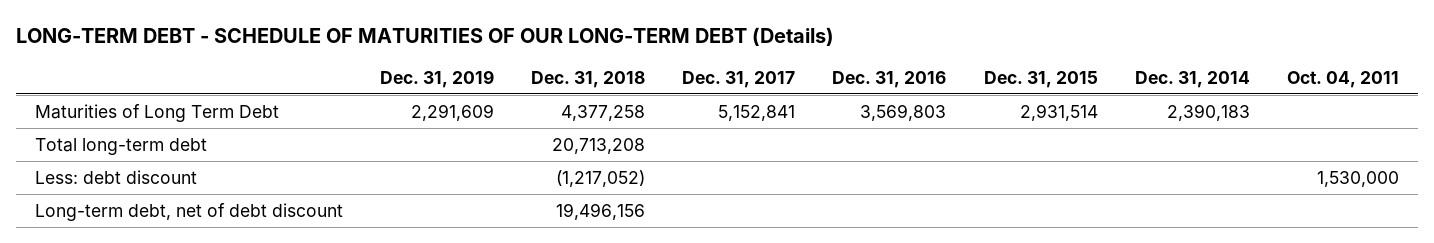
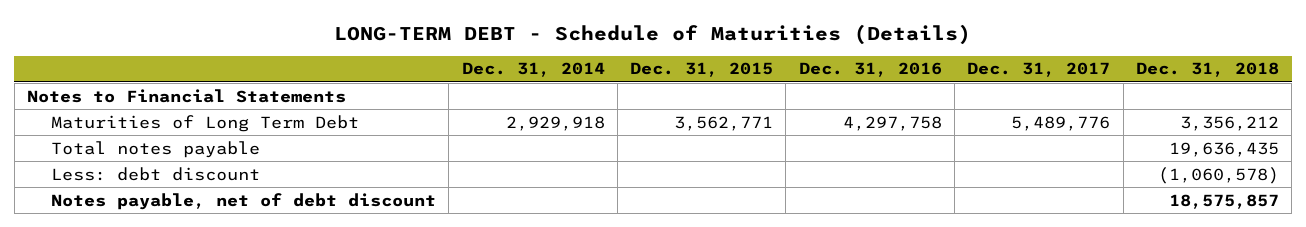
- LONG-TERM DEBT - SCHEDULE OF MATURITIES OF OUR LONG-TERM DEBT (Details)
+ LONG-TERM DEBT - Schedule of Maturities (Details)
- | Dec. 31, 2019 | Dec. 31, 2018 | Dec. 31, 2017 | Dec. 31, 2016 | Dec. 31, 2015 | Dec. 31, 2014 | Oct. 04, 2011
+ | Dec. 31, 2014 | Dec. 31, 2015 | Dec. 31, 2016 | Dec. 31, 2017 | Dec. 31, 2018
- Maturities of Long Term Debt | 2,291,609 | 4,377,258 | 5,152,841 | 3,569,803 | 2,931,514 | 2,390,183 |
- Total long-term debt | | 20,713,208 | | | | |
- Less: debt discount | | (1,217,052) | | | | | 1,530,000
- Long-term debt, net of debt discount | | 19,496,156 | | | | |
+ Notes to Financial Statements
+ Maturities of Long Term Debt | 2,929,918 | 3,562,771 | 4,297,758 | 5,489,776 | 3,356,212
+ Total notes payable | | | | | 19,636,435
+ Less: debt discount | | | | | (1,060,578)
+ Notes payable, net of debt discount | | | | | 18,575,857

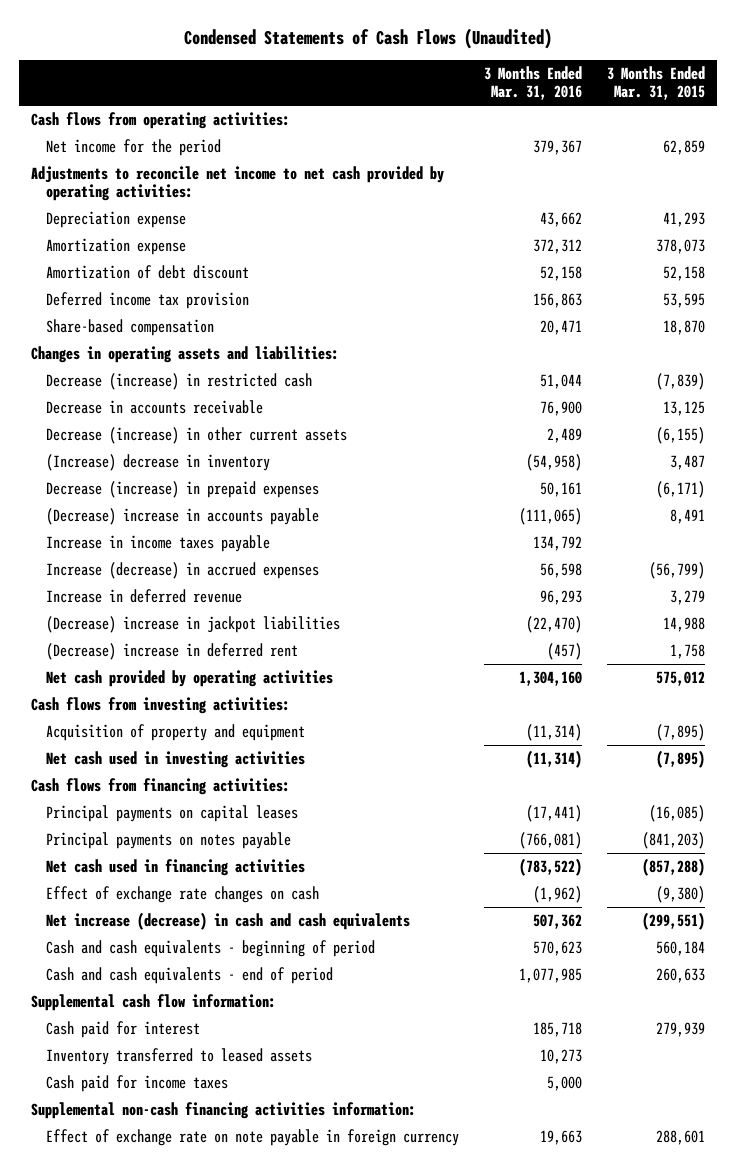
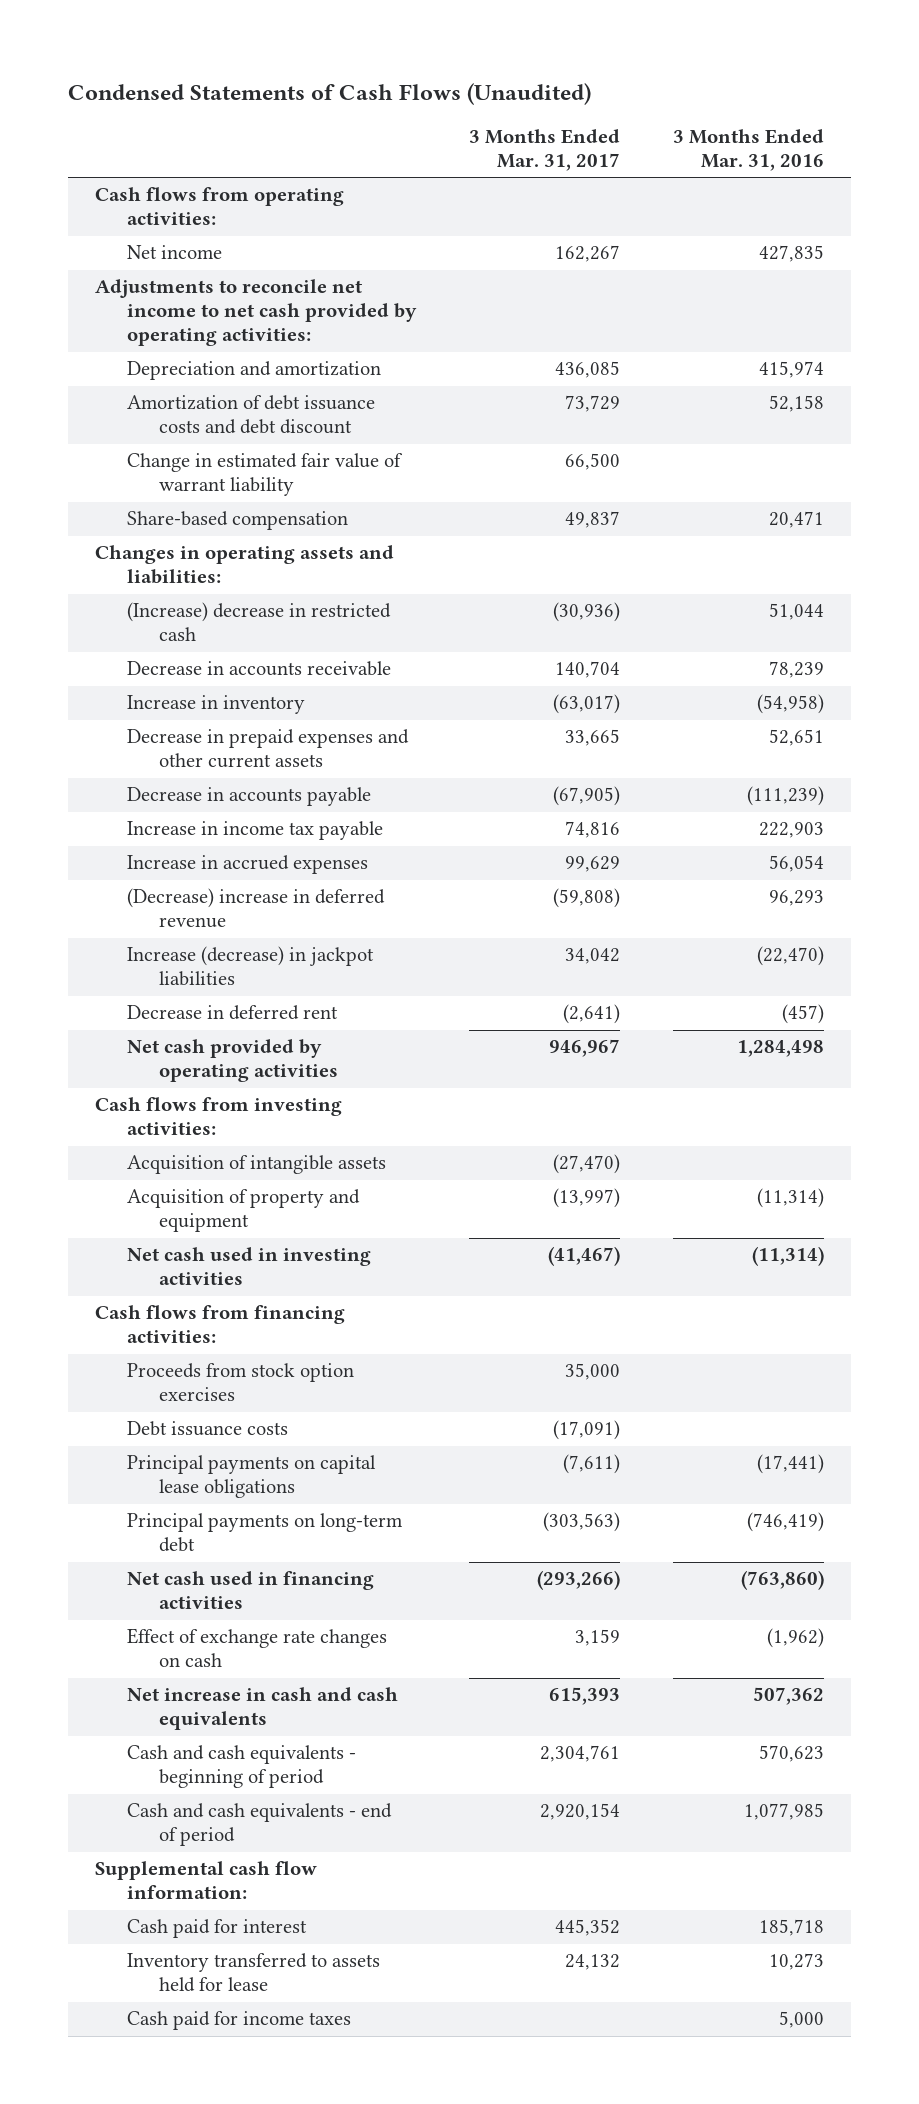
- | 3 Months Ended Mar. 31, 2016 | 3 Months Ended Mar. 31, 2015
+ | 3 Months Ended Mar. 31, 2017 | 3 Months Ended Mar. 31, 2016
- Net income for the period | 379,367 | 62,859
+ Net income | 162,267 | 427,835
- Depreciation expense | 43,662 | 41,293
- Amortization expense | 372,312 | 378,073
- Amortization of debt discount | 52,158 | 52,158
- Deferred income tax provision | 156,863 | 53,595
+ Depreciation and amortization | 436,085 | 415,974
+ Amortization of debt issuance costs and debt discount | 73,729 | 52,158
+ Change in estimated fair value of warrant liability | 66,500 |
- Decrease (increase) in restricted cash | 51,044 | (7,839)
- Decrease in accounts receivable | 76,900 | 13,125
- Decrease (increase) in other current assets | 2,489 | (6,155)
- (Increase) decrease in inventory | (54,958) | 3,487
- Decrease (increase) in prepaid expenses | 50,161 | (6,171)
- (Decrease) increase in accounts payable | (111,065) | 8,491
- Increase in income taxes payable | 134,792 |
- Increase (decrease) in accrued expenses | 56,598 | (56,799)
- Increase in deferred revenue | 96,293 | 3,279
- (Decrease) increase in jackpot liabilities | (22,470) | 14,988
- (Decrease) increase in deferred rent | (457) | 1,758
- Net cash provided by operating activities | 1,304,160 | 575,012
+ (Increase) decrease in restricted cash | (30,936) | 51,044
+ Decrease in accounts receivable | 140,704 | 78,239
+ Increase in inventory | (63,017) | (54,958)
+ Decrease in prepaid expenses and other current assets | 33,665 | 52,651
+ Decrease in accounts payable | (67,905) | (111,239)
+ Increase in income tax payable | 74,816 | 222,903
+ Increase in accrued expenses | 99,629 | 56,054
+ (Decrease) increase in deferred revenue | (59,808) | 96,293
+ Increase (decrease) in jackpot liabilities | 34,042 | (22,470)
+ Decrease in deferred rent | (2,641) | (457)
+ Net cash provided by operating activities | 946,967 | 1,284,498
+ Acquisition of intangible assets | (27,470) |
- Principal payments on capital leases | (17,441) | (16,085)
- Principal payments on notes payable | (766,081) | (841,203)
- Net cash used in financing activities | (783,522) | (857,288)
+ Proceeds from stock option exercises | 35,000 |
+ Debt issuance costs | (17,091) |
+ Principal payments on capital lease obligations | (7,611) | (17,441)
+ Principal payments on long-term debt | (303,563) | (746,419)
+ Net cash used in financing activities | (293,266) | (763,860)
- Net increase (decrease) in cash and cash equivalents | 507,362 | (299,551)
+ Net increase in cash and cash equivalents | 615,393 | 507,362
- Inventory transferred to leased assets | 10,273 |
+ Inventory transferred to assets held for lease | 24,132 | 10,273
- Supplemental non-cash financing activities information:
- Effect of exchange rate on note payable in foreign currency | 19,663 | 288,601

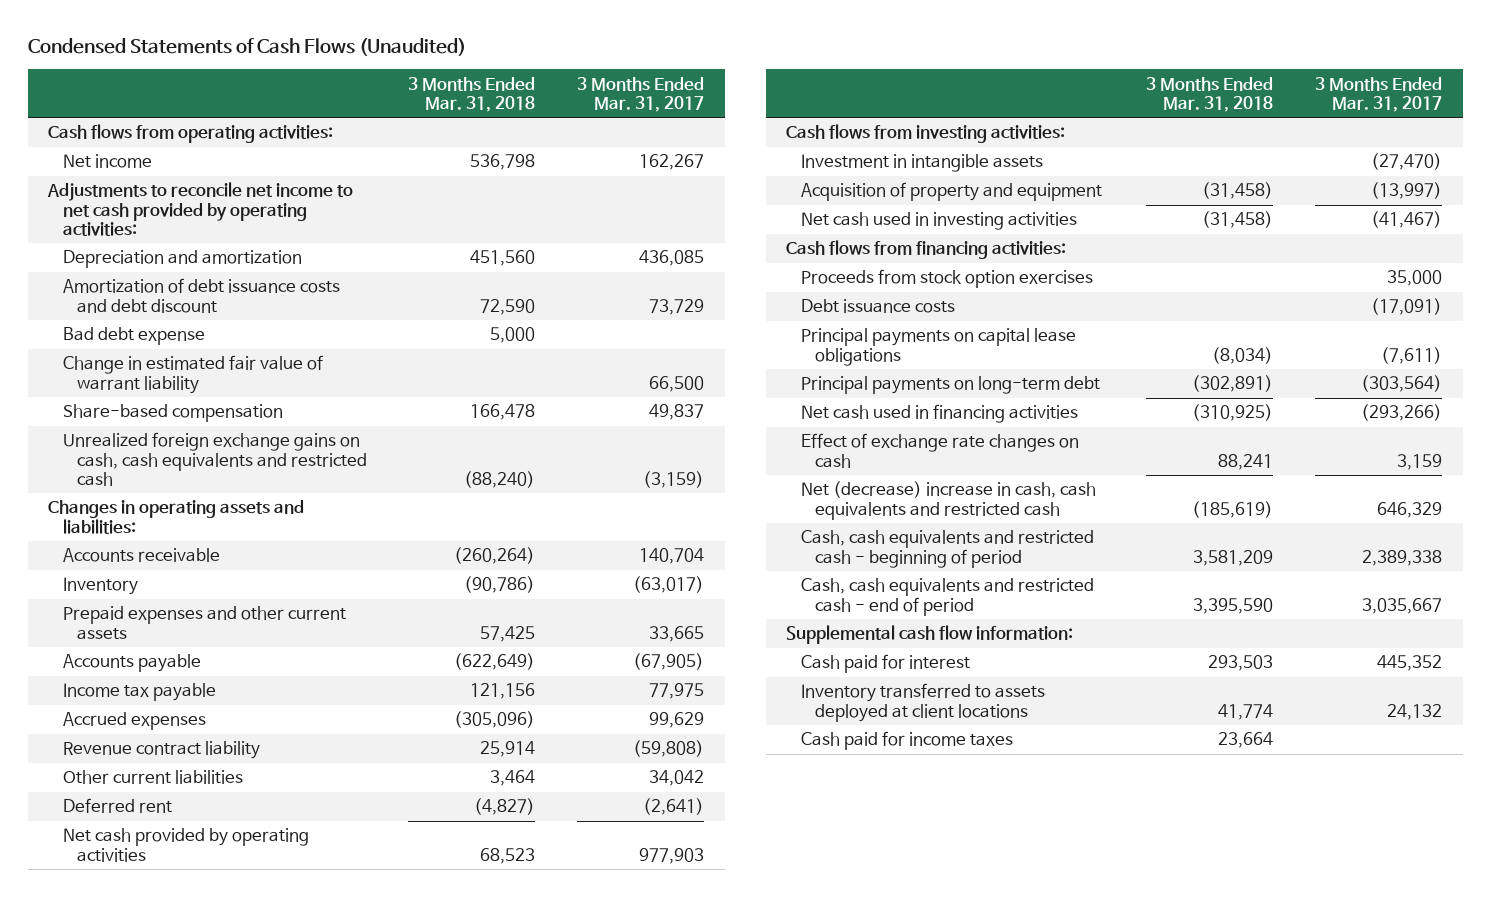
- | 3 Months Ended Mar. 31, 2017 | 3 Months Ended Mar. 31, 2016
+ | 3 Months Ended Mar. 31, 2018 | 3 Months Ended Mar. 31, 2017
+ Bad debt expense | 5,000 |
+ Unrealized foreign exchange gains on cash, cash equivalents and restricted cash | (88,240) | (3,159)
- (Increase) decrease in restricted cash | (30,936) | 51,044
- Decrease in accounts receivable | 140,704 | 78,239
- Increase in inventory | (63,017) | (54,958)
- Decrease in prepaid expenses and other current assets | 33,665 | 52,651
- Decrease in accounts payable | (67,905) | (111,239)
- Increase in income tax payable | 74,816 | 222,903
- Increase in accrued expenses | 99,629 | 56,054
- (Decrease) increase in deferred revenue | (59,808) | 96,293
- Increase (decrease) in jackpot liabilities | 34,042 | (22,470)
- Decrease in deferred rent | (2,641) | (457)
- Net cash provided by operating activities | 946,967 | 1,284,498
+ Accounts receivable | (260,264) | 140,704
+ Inventory | (90,786) | (63,017)
+ Prepaid expenses and other current assets | 57,425 | 33,665
+ Accounts payable | (622,649) | (67,905)
+ Income tax payable | 121,156 | 77,975
+ Accrued expenses | (305,096) | 99,629
+ Revenue contract liability | 25,914 | (59,808)
+ Other current liabilities | 3,464 | 34,042
+ Deferred rent | (4,827) | (2,641)
+ Net cash provided by operating activities | 68,523 | 977,903
- Acquisition of intangible assets | (27,470) |
+ Investment in intangible assets | | (27,470)
- Principal payments on long-term debt | (303,563) | (746,419)
+ Principal payments on long-term debt | (302,891) | (303,564)
- Net increase in cash and cash equivalents | 615,393 | 507,362
- Cash and cash equivalents - beginning of period | 2,304,761 | 570,623
- Cash and cash equivalents - end of period | 2,920,154 | 1,077,985
+ Net (decrease) increase in cash, cash equivalents and restricted cash | (185,619) | 646,329
+ Cash, cash equivalents and restricted cash - beginning of period | 3,581,209 | 2,389,338
+ Cash, cash equivalents and restricted cash - end of period | 3,395,590 | 3,035,667
- Inventory transferred to assets held for lease | 24,132 | 10,273
+ Inventory transferred to assets deployed at client locations | 41,774 | 24,132

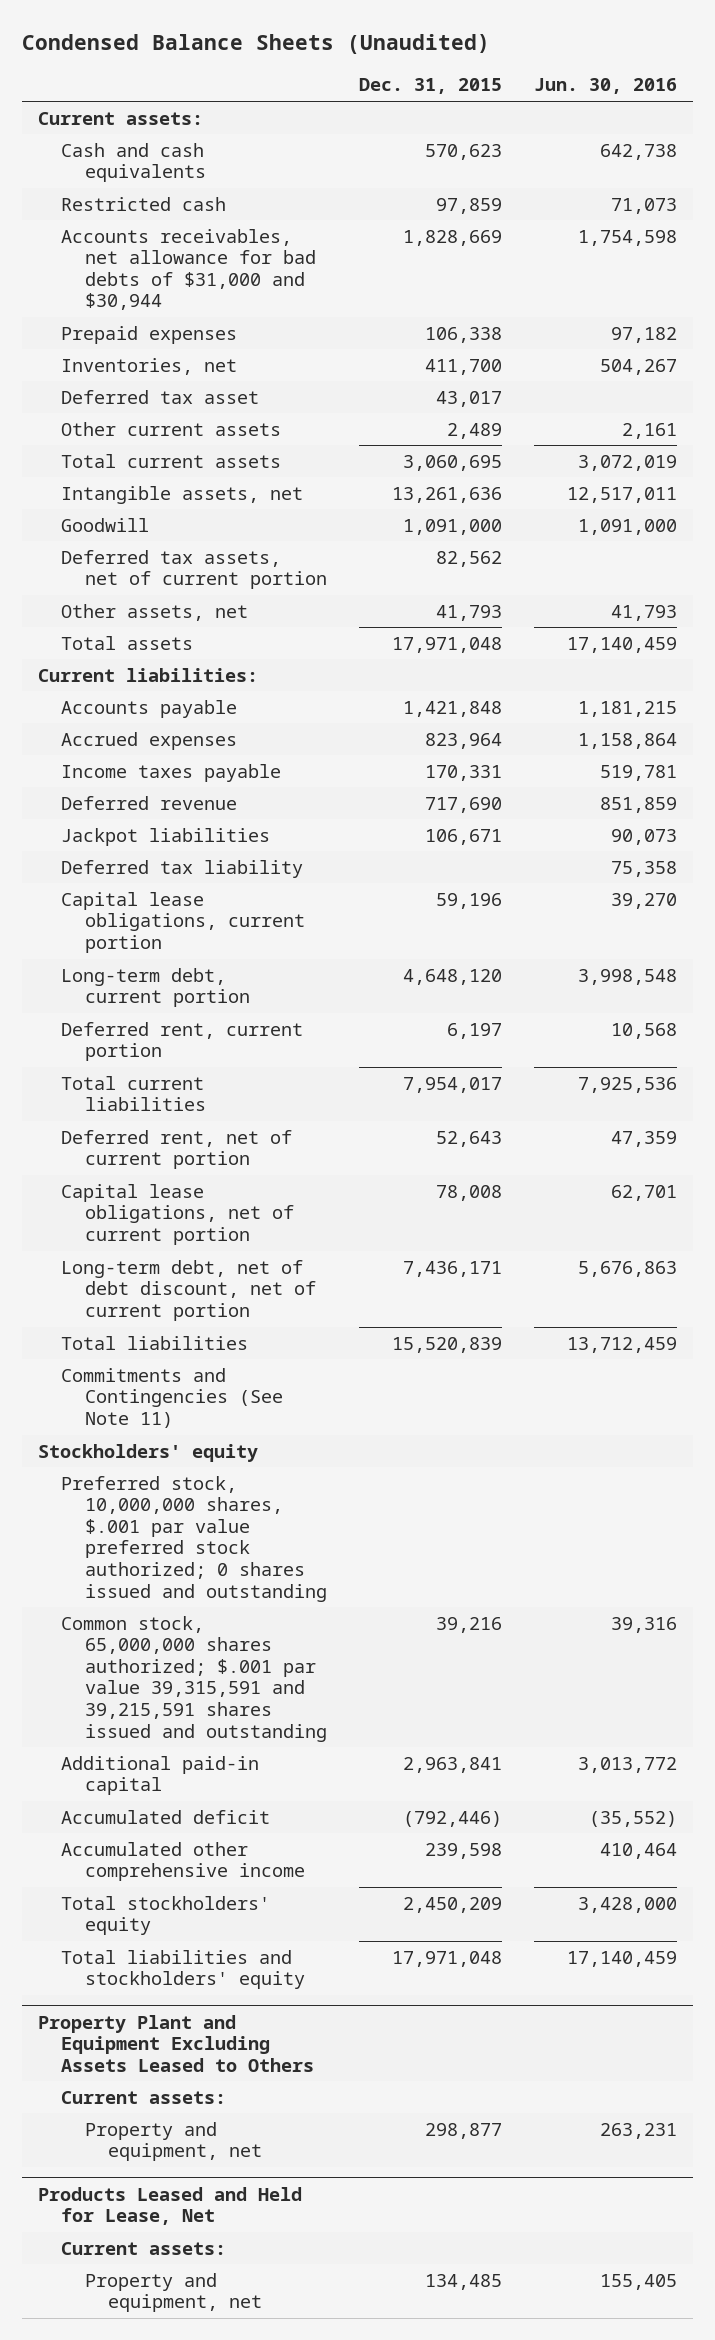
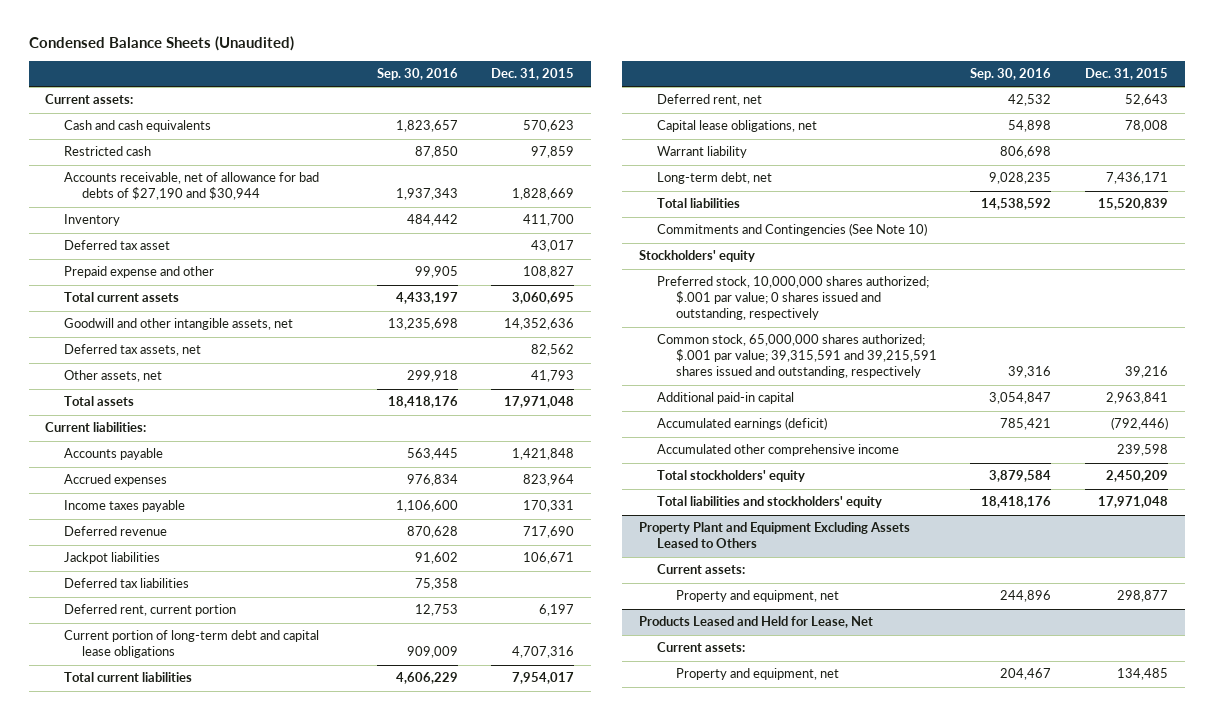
- | Dec. 31, 2015 | Jun. 30, 2016
+ | Sep. 30, 2016 | Dec. 31, 2015
- Accounts receivables, net allowance for bad debts of $31,000 and $30,944 | 1,828,669 | 1,754,598
- Prepaid expenses | 106,338 | 97,182
- Inventories, net | 411,700 | 504,267
+ Accounts receivable, net of allowance for bad debts of $27,190 and $30,944 | 1,937,343 | 1,828,669
+ Inventory | 484,442 | 411,700
- Other current assets | 2,489 | 2,161
+ Prepaid expense and other | 99,905 | 108,827
- Intangible assets, net | 13,261,636 | 12,517,011
- Goodwill | 1,091,000 | 1,091,000
- Deferred tax assets, net of current portion | 82,562 |
+ Goodwill and other intangible assets, net | 13,235,698 | 14,352,636
+ Deferred tax assets, net | | 82,562
- Deferred tax liability | | 75,358
- Capital lease obligations, current portion | 59,196 | 39,270
- Long-term debt, current portion | 4,648,120 | 3,998,548
+ Deferred tax liabilities | 75,358 |
+ Current portion of long-term debt and capital lease obligations | 909,009 | 4,707,316
- Deferred rent, net of current portion | 52,643 | 47,359
- Capital lease obligations, net of current portion | 78,008 | 62,701
- Long-term debt, net of debt discount, net of current portion | 7,436,171 | 5,676,863
+ Deferred rent, net | 42,532 | 52,643
+ Capital lease obligations, net | 54,898 | 78,008
+ Warrant liability | 806,698 |
+ Long-term debt, net | 9,028,235 | 7,436,171
- Commitments and Contingencies (See Note 11)
+ Commitments and Contingencies (See Note 10)
- Preferred stock, 10,000,000 shares, $.001 par value preferred stock authorized; 0 shares issued and outstanding
- Common stock, 65,000,000 shares authorized; $.001 par value 39,315,591 and 39,215,591 shares issued and outstanding | 39,216 | 39,316
+ Preferred stock, 10,000,000 shares authorized; $.001 par value; 0 shares issued and outstanding, respectively
+ Common stock, 65,000,000 shares authorized; $.001 par value; 39,315,591 and 39,215,591 shares issued and outstanding, respectively | 39,316 | 39,216
- Accumulated deficit | (792,446) | (35,552)
+ Accumulated earnings (deficit) | 785,421 | (792,446)

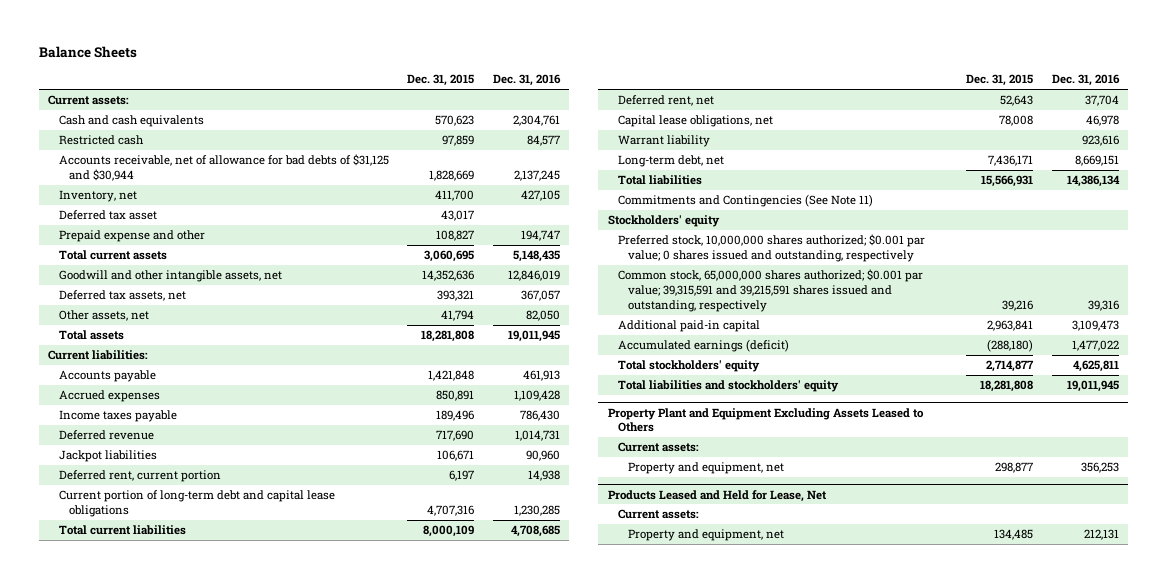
- Condensed Balance Sheets (Unaudited)
+ Balance Sheets
- | Sep. 30, 2016 | Dec. 31, 2015
+ | Dec. 31, 2015 | Dec. 31, 2016
- Accounts receivable, net of allowance for bad debts of $27,190 and $30,944 | 1,937,343 | 1,828,669
- Inventory | 484,442 | 411,700
+ Accounts receivable, net of allowance for bad debts of $31,125 and $30,944 | 1,828,669 | 2,137,245
+ Inventory, net | 411,700 | 427,105
- Deferred tax assets, net | | 82,562
- Other assets, net | 299,918 | 41,793
- Total assets | 18,418,176 | 17,971,048
+ Deferred tax assets, net | 393,321 | 367,057
+ Other assets, net | 41,794 | 82,050
+ Total assets | 18,281,808 | 19,011,945
- Accrued expenses | 976,834 | 823,964
- Income taxes payable | 1,106,600 | 170,331
+ Accrued expenses | 850,891 | 1,109,428
+ Income taxes payable | 189,496 | 786,430
- Deferred tax liabilities | 75,358 |
- Total current liabilities | 4,606,229 | 7,954,017
+ Total current liabilities | 8,000,109 | 4,708,685
- Total liabilities | 14,538,592 | 15,520,839
- Commitments and Contingencies (See Note 10)
+ Total liabilities | 15,566,931 | 14,386,134
+ Commitments and Contingencies (See Note 11)
- Preferred stock, 10,000,000 shares authorized; $.001 par value; 0 shares issued and outstanding, respectively
- Common stock, 65,000,000 shares authorized; $.001 par value; 39,315,591 and 39,215,591 shares issued and outstanding, respectively | 39,316 | 39,216
+ Preferred stock, 10,000,000 shares authorized; $0.001 par value; 0 shares issued and outstanding, respectively
+ Common stock, 65,000,000 shares authorized; $0.001 par value; 39,315,591 and 39,215,591 shares issued and outstanding, respectively | 39,216 | 39,316
- Accumulated earnings (deficit) | 785,421 | (792,446)
- Accumulated other comprehensive income | | 239,598
- Total stockholders' equity | 3,879,584 | 2,450,209
- Total liabilities and stockholders' equity | 18,418,176 | 17,971,048
+ Accumulated earnings (deficit) | (288,180) | 1,477,022
+ Total stockholders' equity | 2,714,877 | 4,625,811
+ Total liabilities and stockholders' equity | 18,281,808 | 19,011,945

